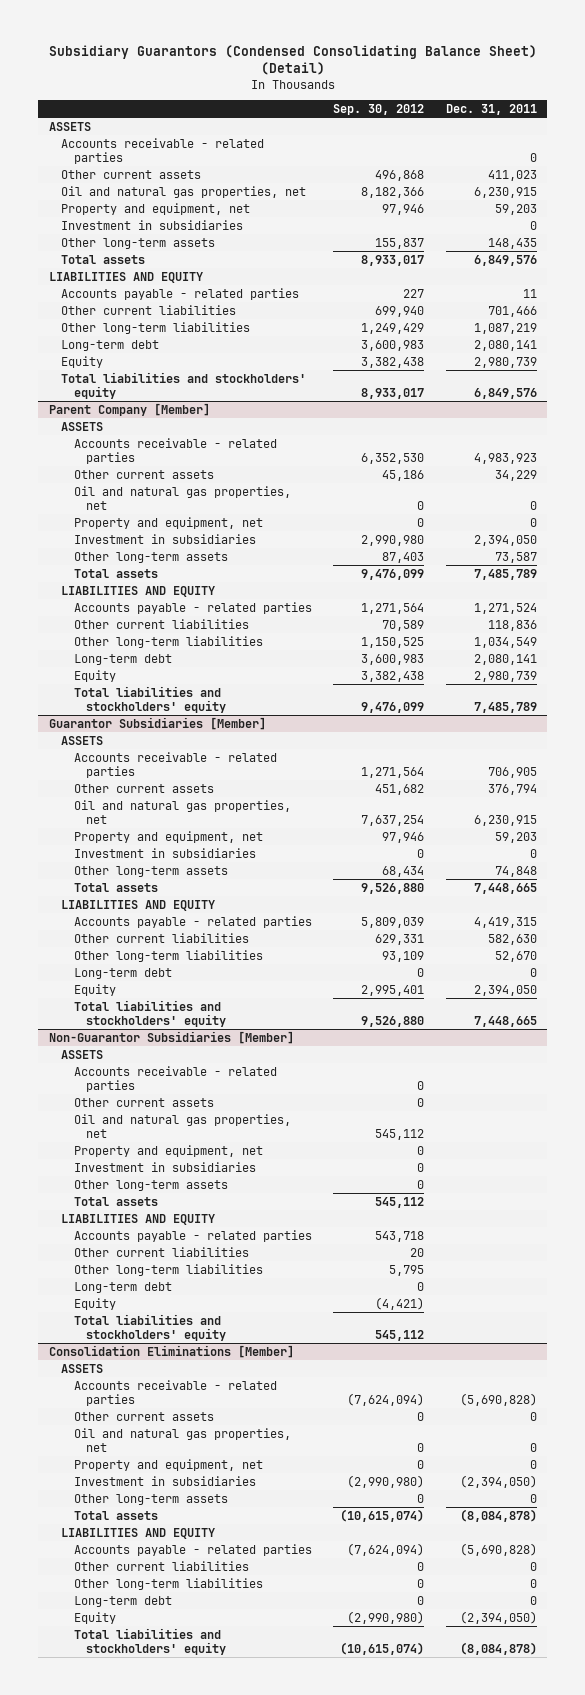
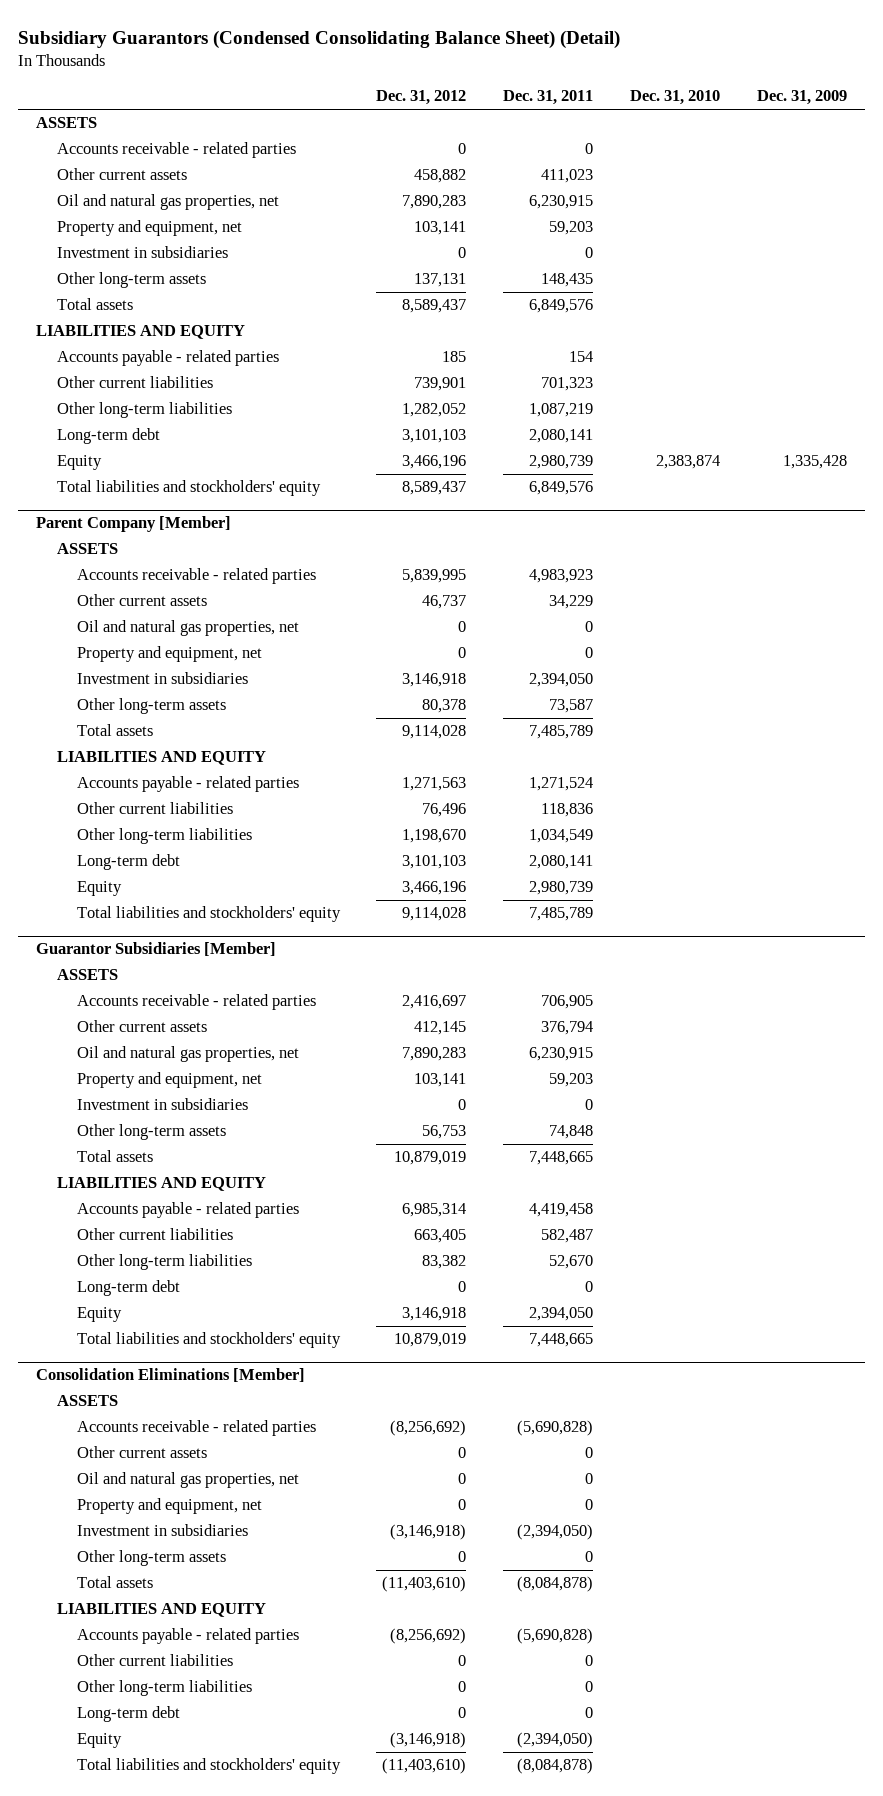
- | Sep. 30, 2012 | Dec. 31, 2011
+ | Dec. 31, 2012 | Dec. 31, 2011 | Dec. 31, 2010 | Dec. 31, 2009
- Accounts payable - related parties | 227 | 11
- Other current liabilities | 699,940 | 701,466
+ Accounts payable - related parties | 185 | 154 | |
+ Other current liabilities | 739,901 | 701,323 | |
@ Guarantor Subsidiaries [Member]
- Accounts payable - related parties | 5,809,039 | 4,419,315
- Other current liabilities | 629,331 | 582,630
+ Accounts payable - related parties | 6,985,314 | 4,419,458 | |
+ Other current liabilities | 663,405 | 582,487 | |
- Non-Guarantor Subsidiaries [Member]
- ASSETS
- Accounts receivable - related parties | 0 |
- Other current assets | 0 |
- Oil and natural gas properties, net | 545,112 |
- Property and equipment, net | 0 |
- Investment in subsidiaries | 0 |
- Other long-term assets | 0 |
- Total assets | 545,112 |
- LIABILITIES AND EQUITY
- Accounts payable - related parties | 543,718 |
- Other current liabilities | 20 |
- Other long-term liabilities | 5,795 |
- Long-term debt | 0 |
- Equity | (4,421) |
- Total liabilities and stockholders' equity | 545,112 |

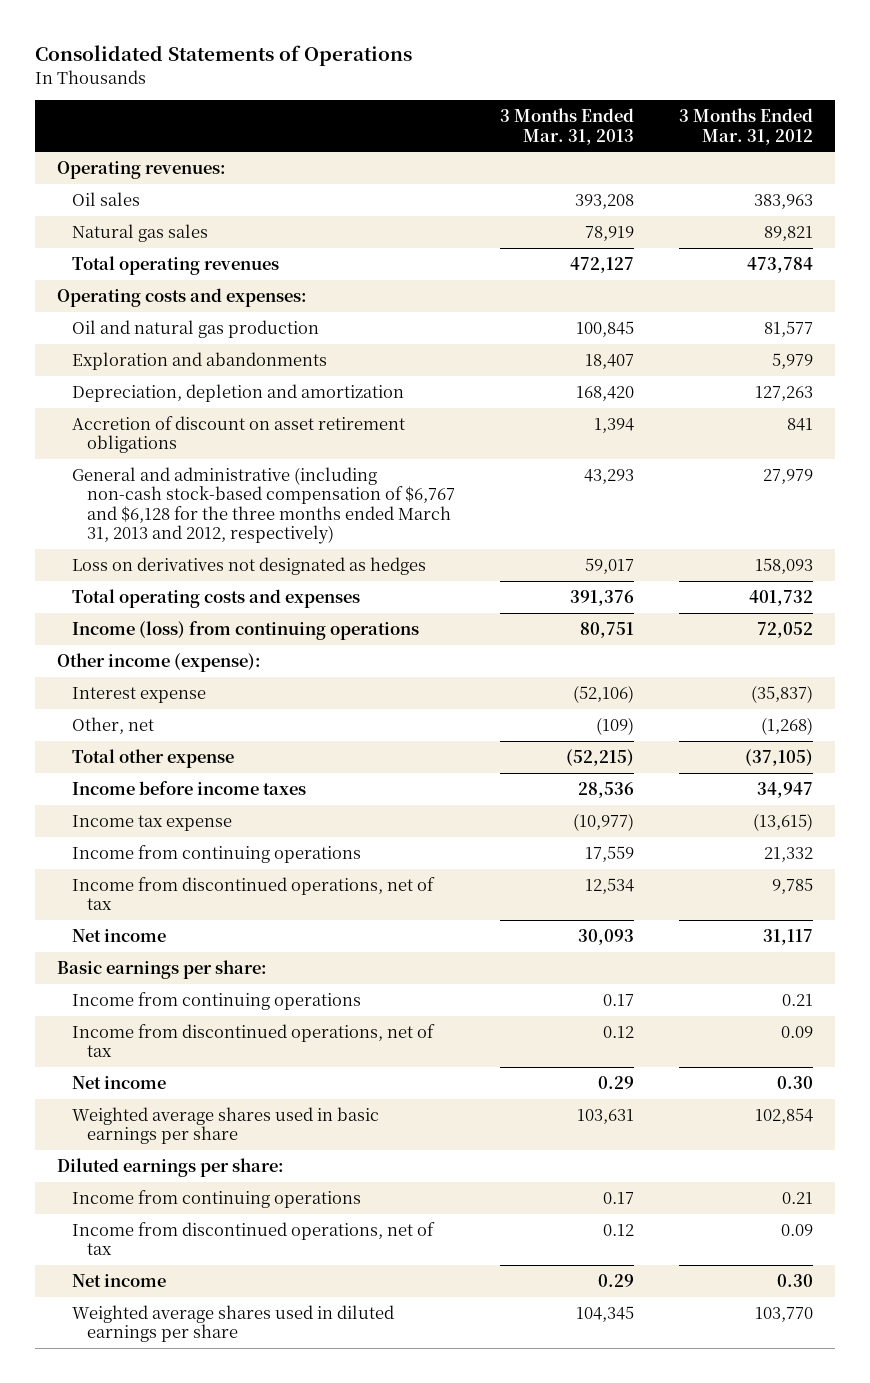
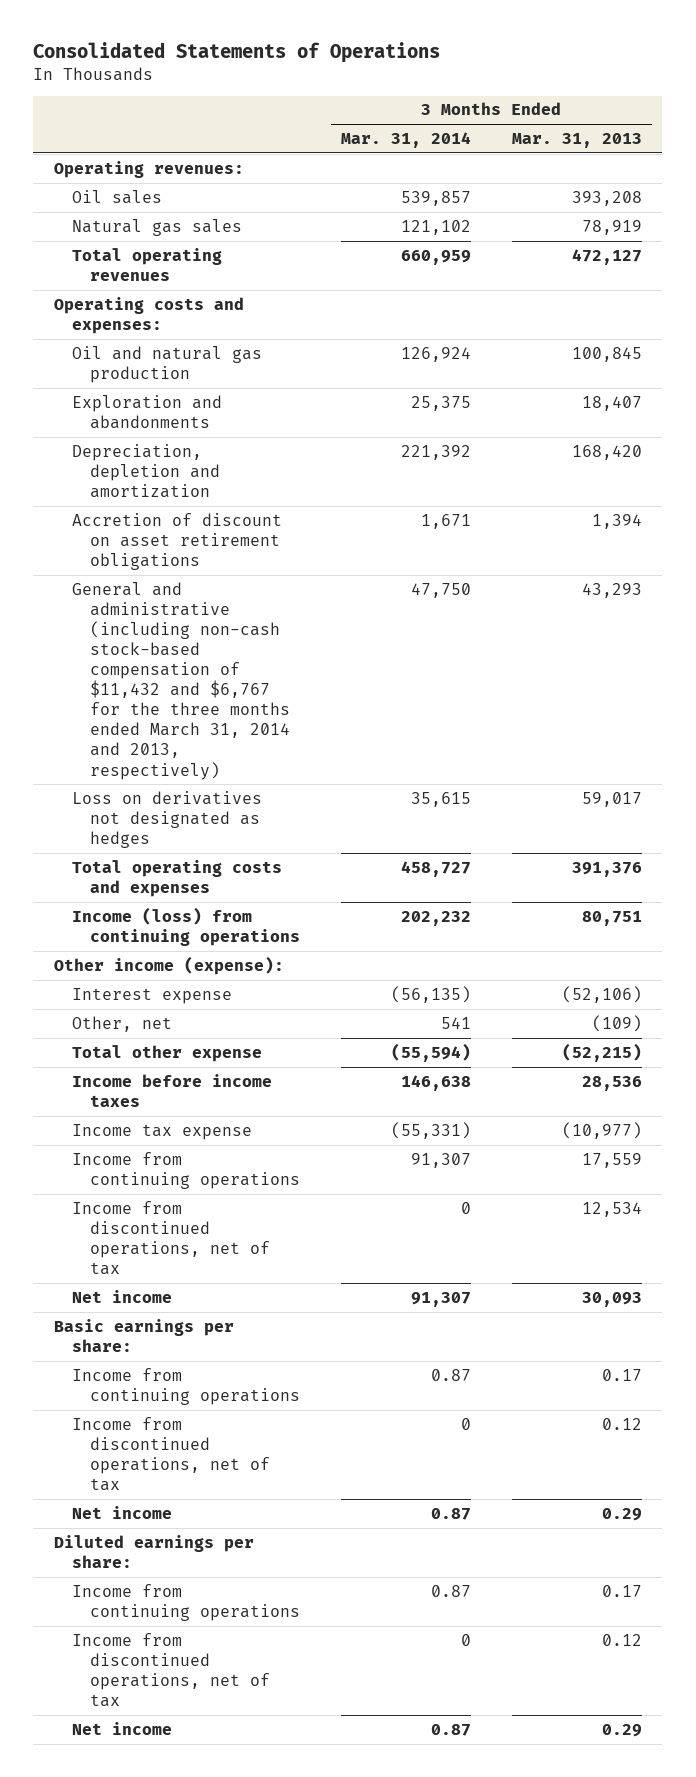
- | 3 Months Ended Mar. 31, 2013 | 3 Months Ended Mar. 31, 2012
+ | 3 Months Ended Mar. 31, 2014 | 3 Months Ended Mar. 31, 2013
- General and administrative (including non-cash stock-based compensation of $6,767 and $6,128 for the three months ended March 31, 2013 and 2012, respectively) | 43,293 | 27,979
+ General and administrative (including non-cash stock-based compensation of $11,432 and $6,767 for the three months ended March 31, 2014 and 2013, respectively) | 47,750 | 43,293
- Weighted average shares used in basic earnings per share | 103,631 | 102,854
- Weighted average shares used in diluted earnings per share | 104,345 | 103,770

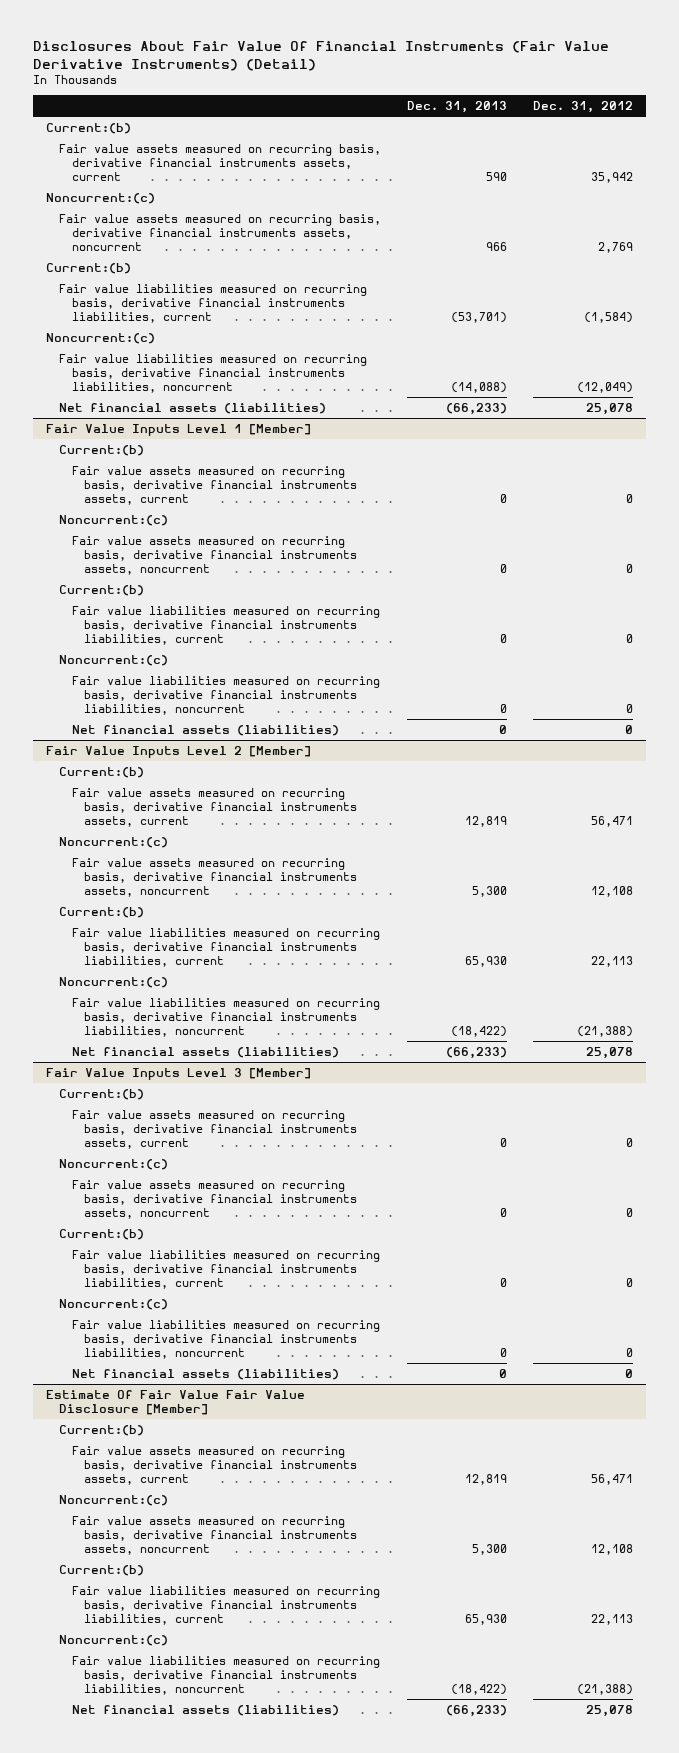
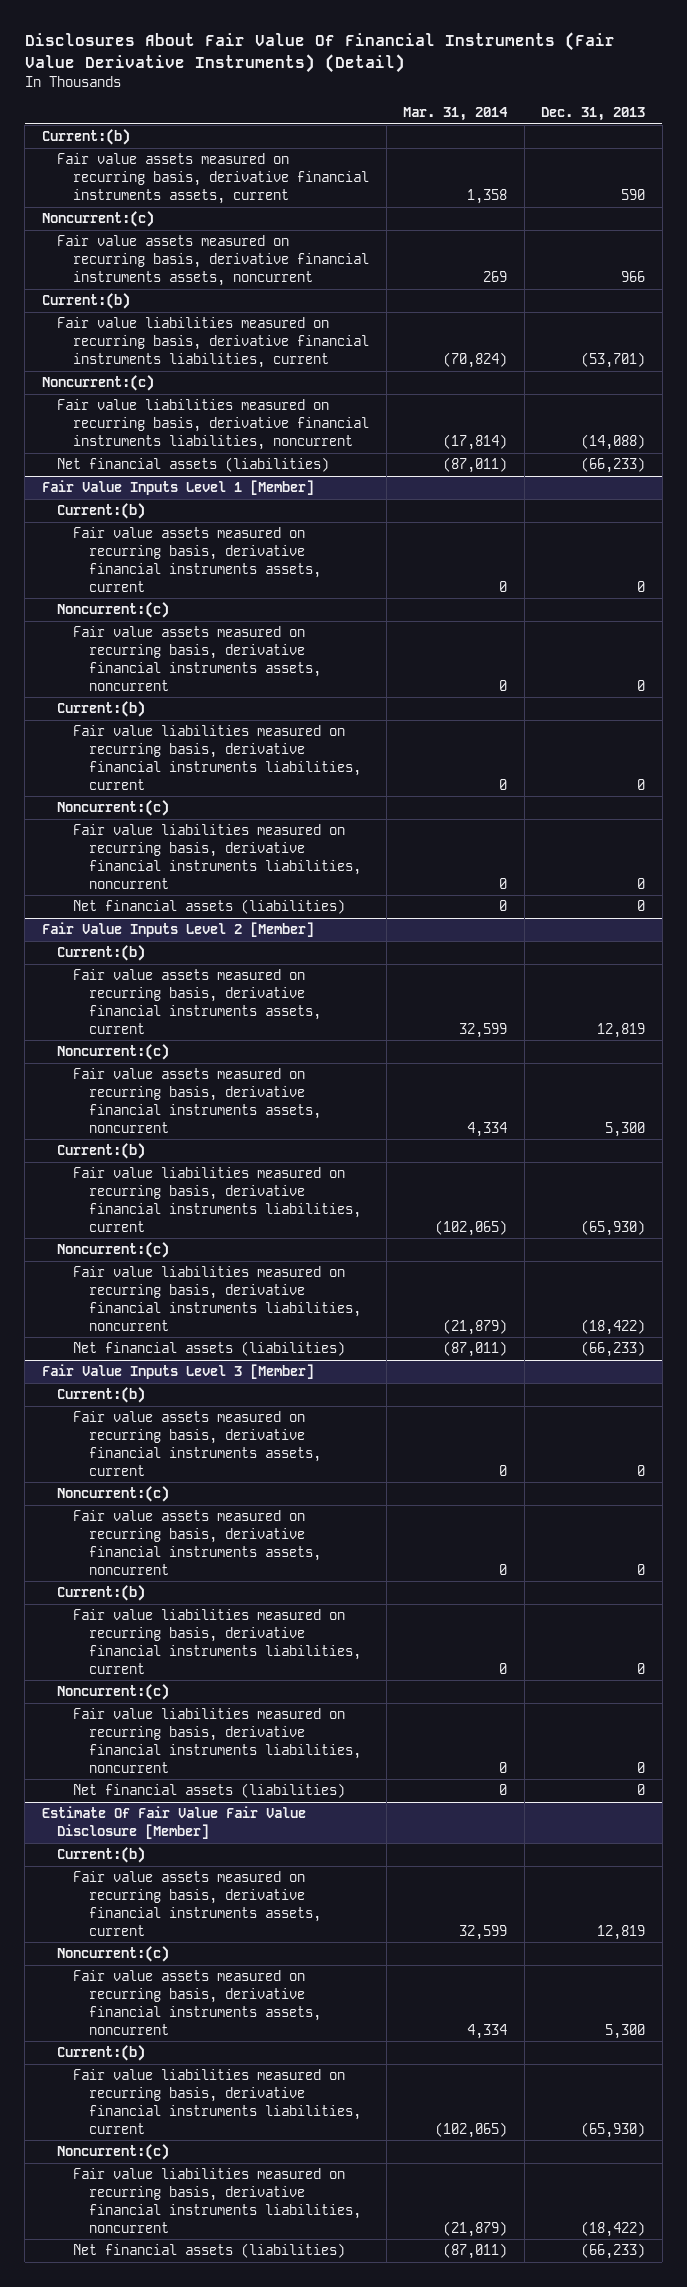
- | Dec. 31, 2013 | Dec. 31, 2012
+ | Mar. 31, 2014 | Dec. 31, 2013
@ Fair Value Inputs Level 2 [Member]
- Fair value liabilities measured on recurring basis, derivative financial instruments liabilities, current | 65,930 | 22,113
+ Fair value liabilities measured on recurring basis, derivative financial instruments liabilities, current | (102,065) | (65,930)
@ Estimate Of Fair Value Fair Value Disclosure [Member]
- Fair value liabilities measured on recurring basis, derivative financial instruments liabilities, current | 65,930 | 22,113
+ Fair value liabilities measured on recurring basis, derivative financial instruments liabilities, current | (102,065) | (65,930)

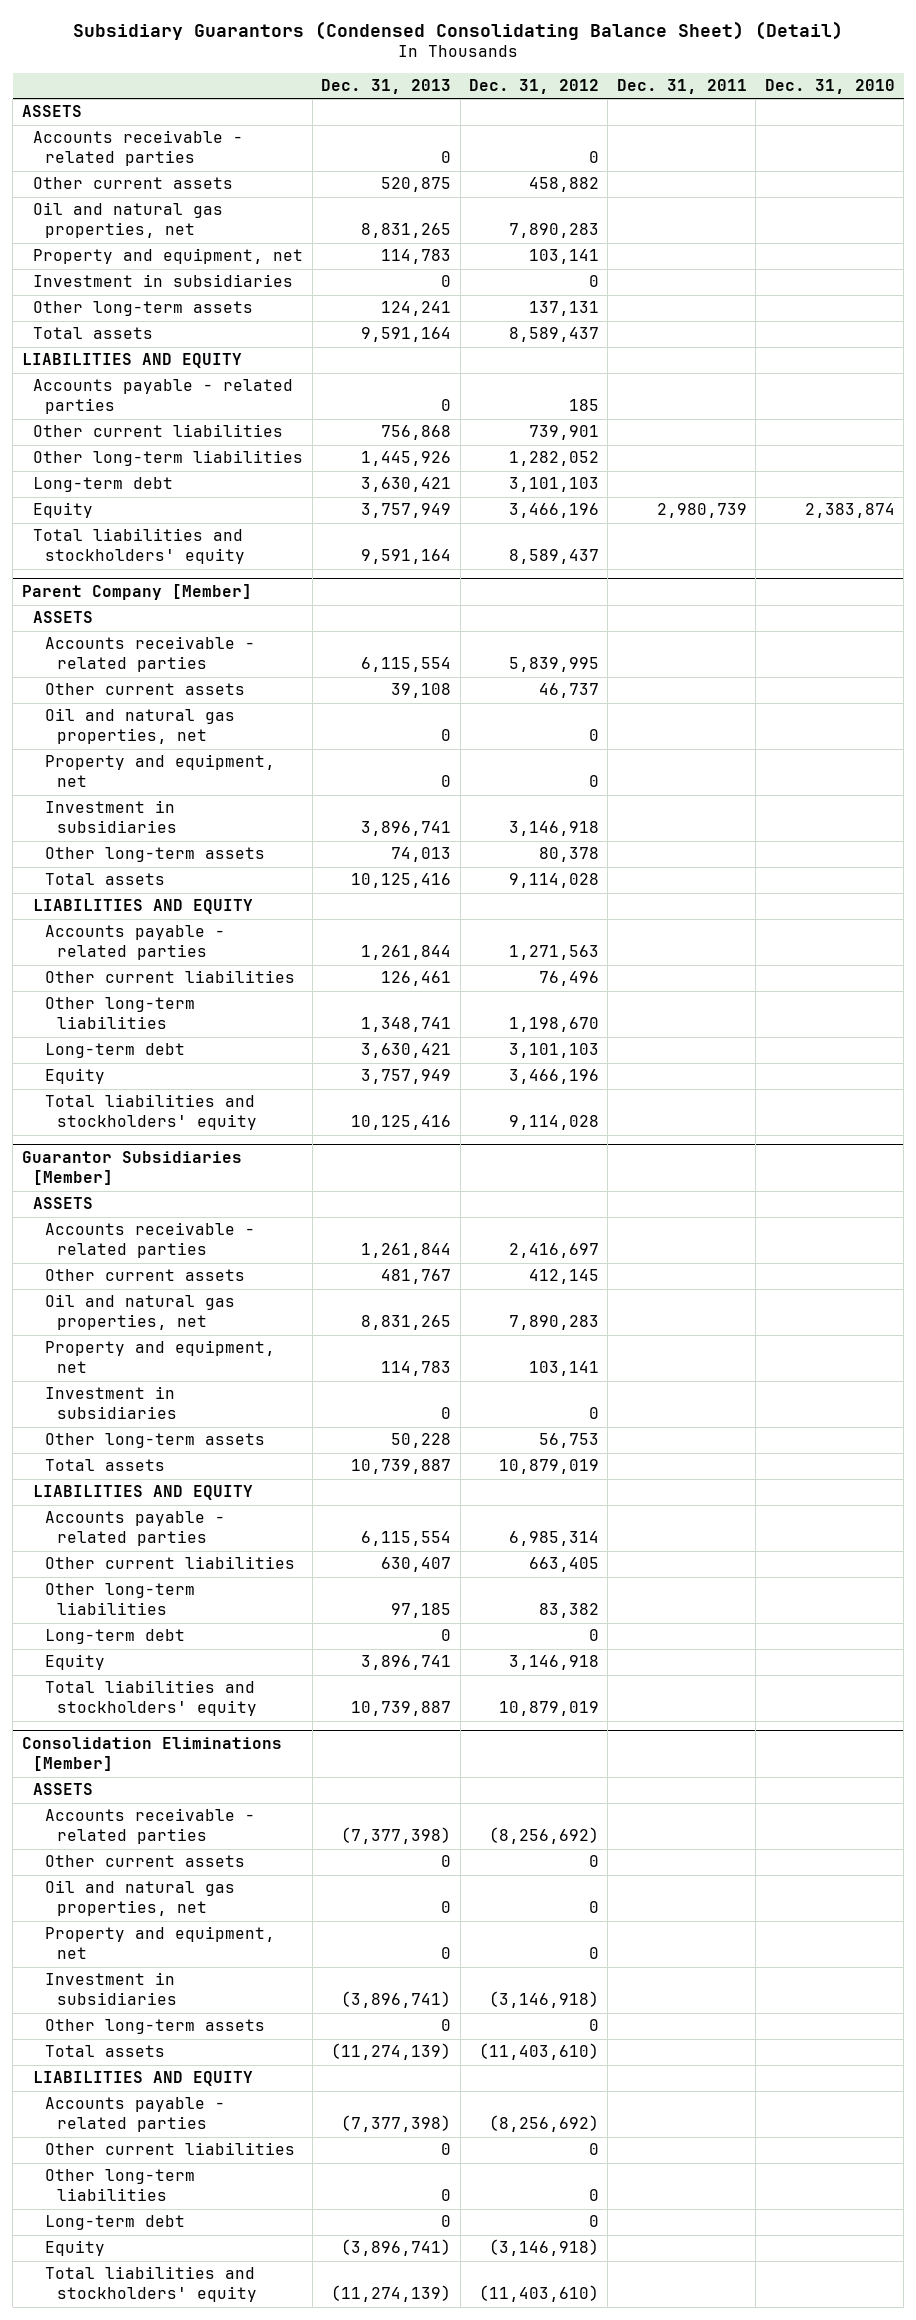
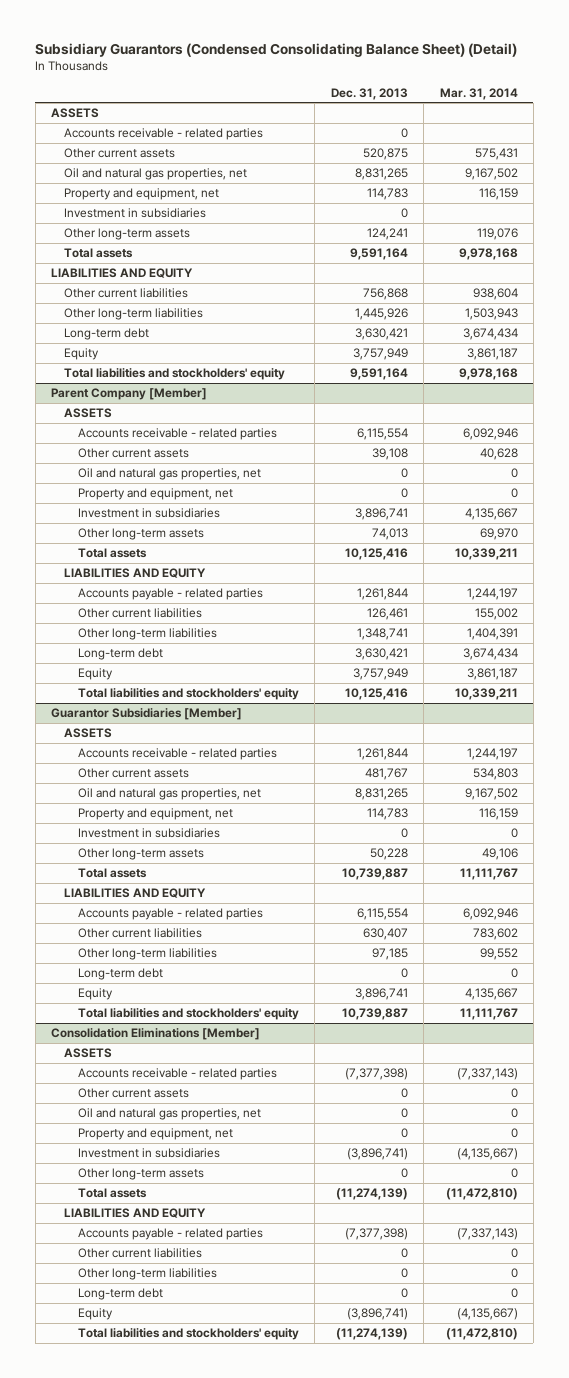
- | Dec. 31, 2013 | Dec. 31, 2012 | Dec. 31, 2011 | Dec. 31, 2010
+ | Dec. 31, 2013 | Mar. 31, 2014
- Accounts payable - related parties | 0 | 185 | |

